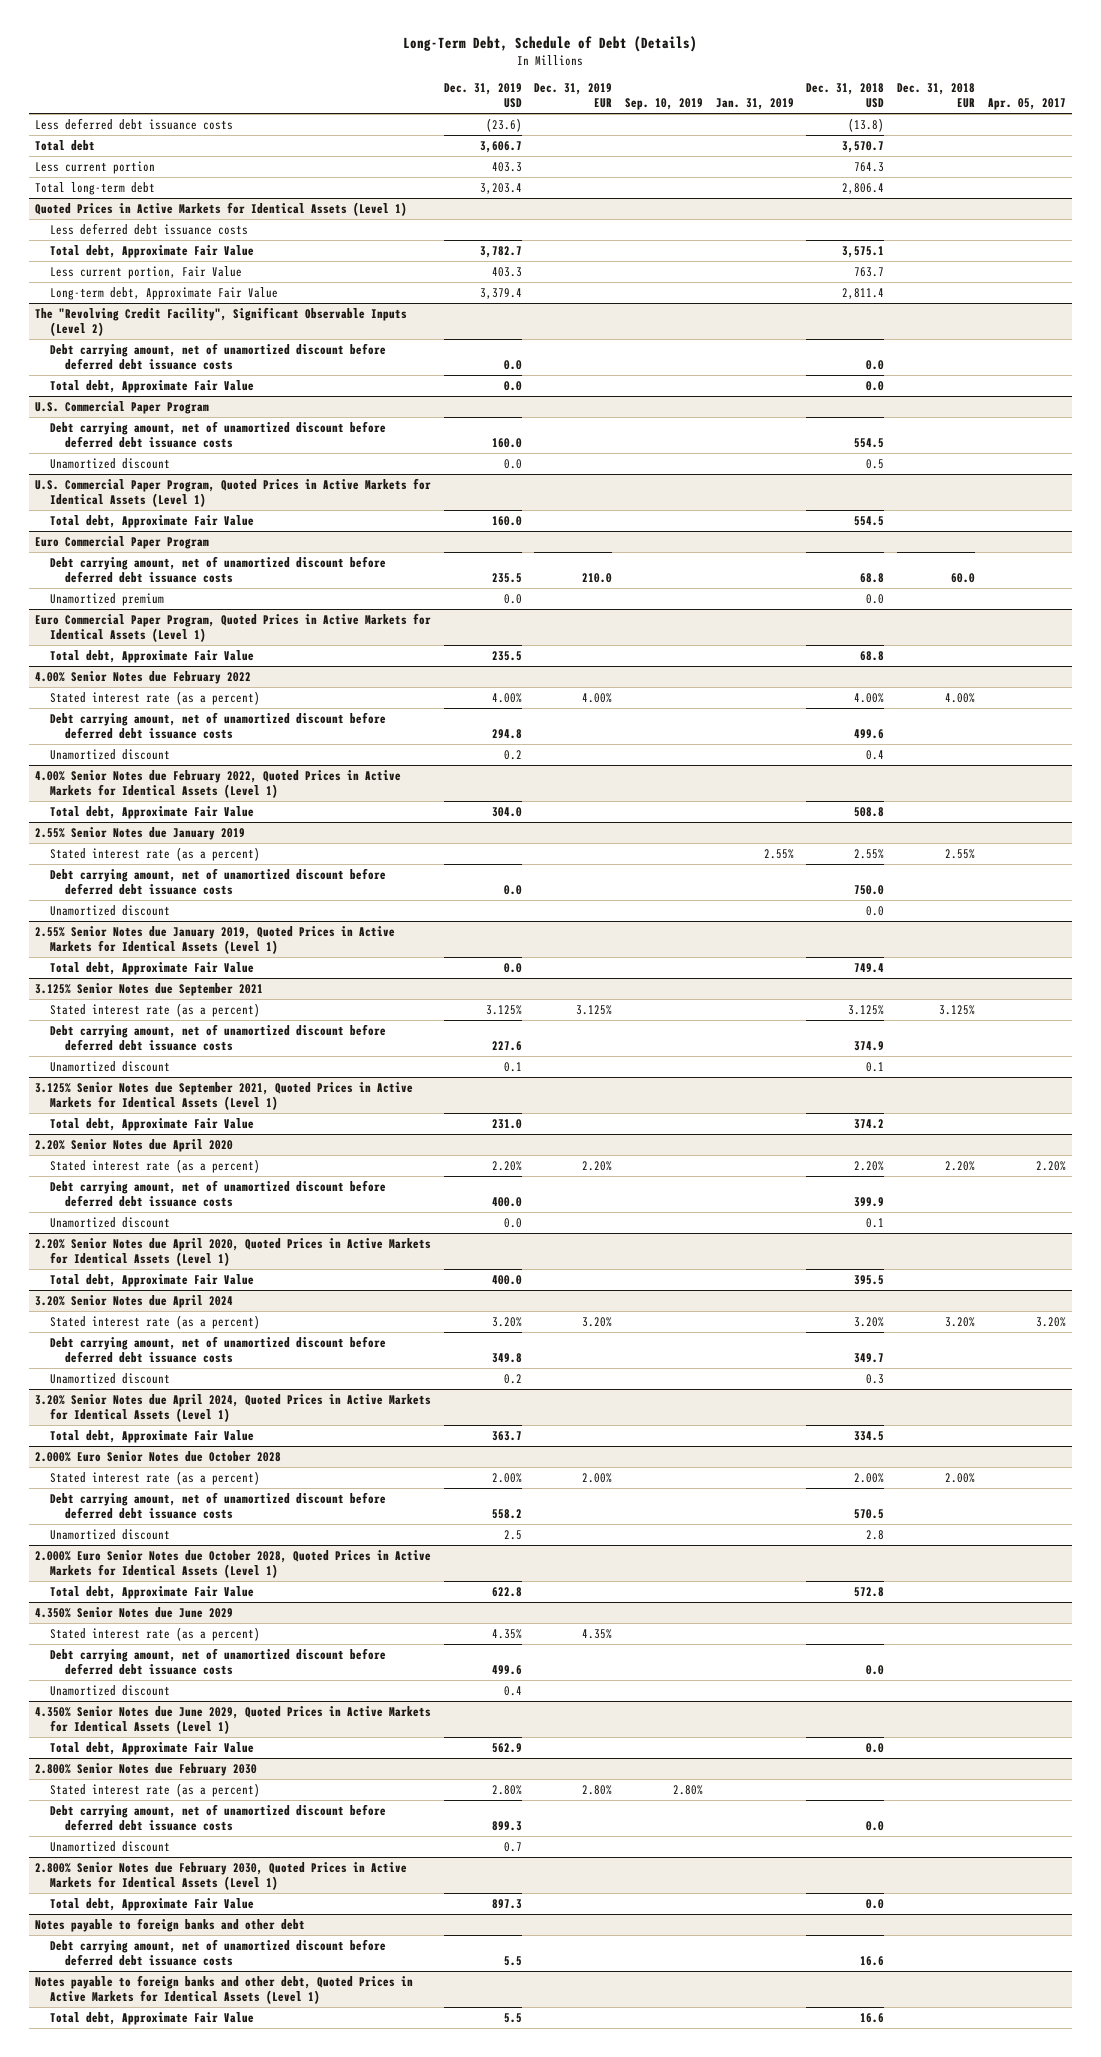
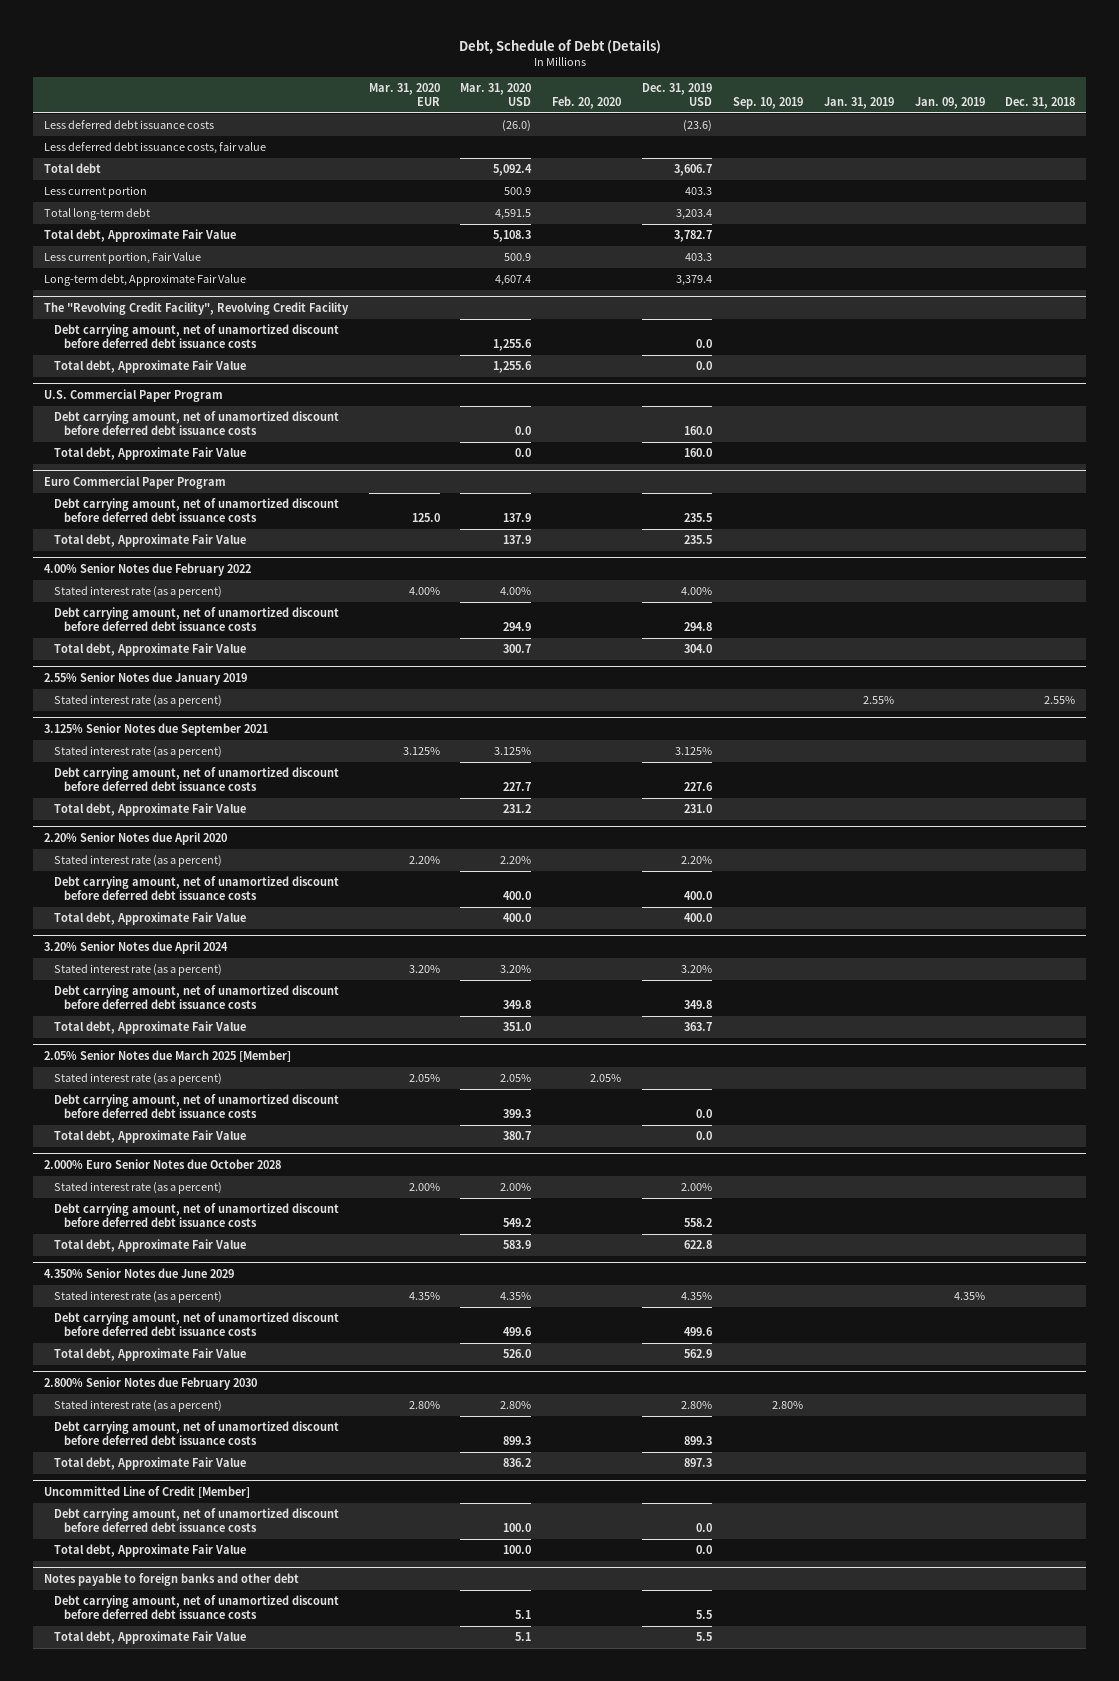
- Long-Term Debt, Schedule of Debt (Details)
+ Debt, Schedule of Debt (Details)
- | Dec. 31, 2019 USD | Dec. 31, 2019 EUR | Sep. 10, 2019 | Jan. 31, 2019 | Dec. 31, 2018 USD | Dec. 31, 2018 EUR | Apr. 05, 2017
+ | Mar. 31, 2020 EUR | Mar. 31, 2020 USD | Feb. 20, 2020 | Dec. 31, 2019 USD | Sep. 10, 2019 | Jan. 31, 2019 | Jan. 09, 2019 | Dec. 31, 2018
+ Less deferred debt issuance costs, fair value
- Quoted Prices in Active Markets for Identical Assets (Level 1)
- Less deferred debt issuance costs
- The "Revolving Credit Facility", Significant Observable Inputs (Level 2)
+ The "Revolving Credit Facility", Revolving Credit Facility
@ U.S. Commercial Paper Program
- Unamortized discount | 0.0 | | | | 0.5 | |
- U.S. Commercial Paper Program, Quoted Prices in Active Markets for Identical Assets (Level 1)
@ Euro Commercial Paper Program
- Unamortized premium | 0.0 | | | | 0.0 | |
- Euro Commercial Paper Program, Quoted Prices in Active Markets for Identical Assets (Level 1)
@ 4.00% Senior Notes due February 2022
- Unamortized discount | 0.2 | | | | 0.4 | |
- 4.00% Senior Notes due February 2022, Quoted Prices in Active Markets for Identical Assets (Level 1)
@ 2.55% Senior Notes due January 2019
- Debt carrying amount, net of unamortized discount before deferred debt issuance costs | 0.0 | | | | 750.0 | |
- Unamortized discount | | | | | 0.0 | |
- 2.55% Senior Notes due January 2019, Quoted Prices in Active Markets for Identical Assets (Level 1)
- Total debt, Approximate Fair Value | 0.0 | | | | 749.4 | |
@ 3.125% Senior Notes due September 2021
- Unamortized discount | 0.1 | | | | 0.1 | |
- 3.125% Senior Notes due September 2021, Quoted Prices in Active Markets for Identical Assets (Level 1)
@ 2.20% Senior Notes due April 2020
- Unamortized discount | 0.0 | | | | 0.1 | |
- 2.20% Senior Notes due April 2020, Quoted Prices in Active Markets for Identical Assets (Level 1)
@ 3.20% Senior Notes due April 2024
- Unamortized discount | 0.2 | | | | 0.3 | |
- 3.20% Senior Notes due April 2024, Quoted Prices in Active Markets for Identical Assets (Level 1)
+ 2.05% Senior Notes due March 2025 [Member]
+ Stated interest rate (as a percent) | 2.05% | 2.05% | 2.05% | | | | |
+ Debt carrying amount, net of unamortized discount before deferred debt issuance costs | | 399.3 | | 0.0 | | | |
+ Total debt, Approximate Fair Value | | 380.7 | | 0.0 | | | |
@ 2.000% Euro Senior Notes due October 2028
- Unamortized discount | 2.5 | | | | 2.8 | |
- 2.000% Euro Senior Notes due October 2028, Quoted Prices in Active Markets for Identical Assets (Level 1)
@ 4.350% Senior Notes due June 2029
- Unamortized discount | 0.4 | | | | | |
- 4.350% Senior Notes due June 2029, Quoted Prices in Active Markets for Identical Assets (Level 1)
@ 2.800% Senior Notes due February 2030
- Unamortized discount | 0.7 | | | | | |
- 2.800% Senior Notes due February 2030, Quoted Prices in Active Markets for Identical Assets (Level 1)
+ Uncommitted Line of Credit [Member]
+ Debt carrying amount, net of unamortized discount before deferred debt issuance costs | | 100.0 | | 0.0 | | | |
+ Total debt, Approximate Fair Value | | 100.0 | | 0.0 | | | |
- Notes payable to foreign banks and other debt, Quoted Prices in Active Markets for Identical Assets (Level 1)

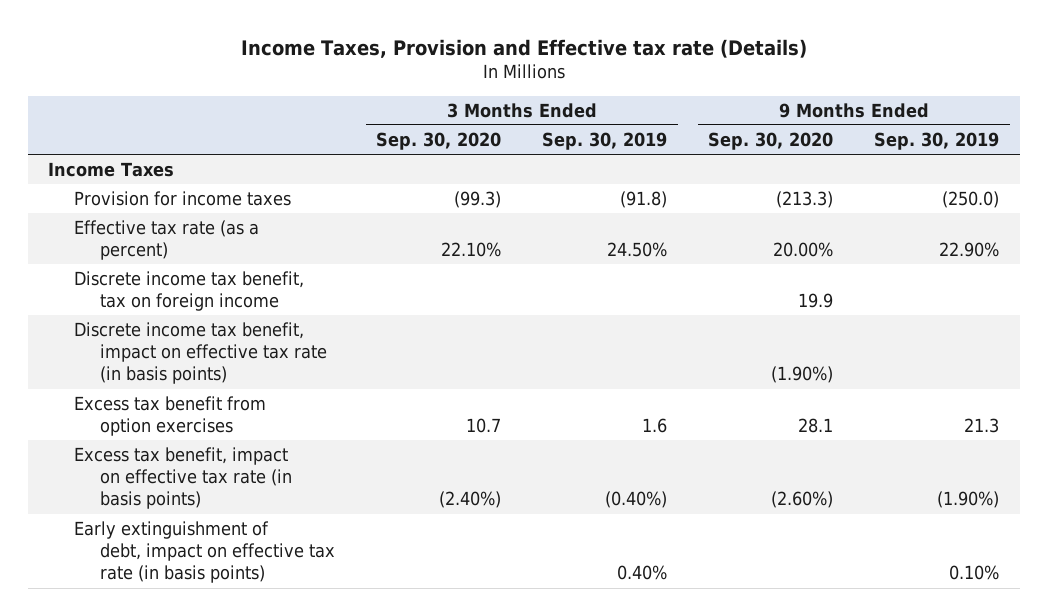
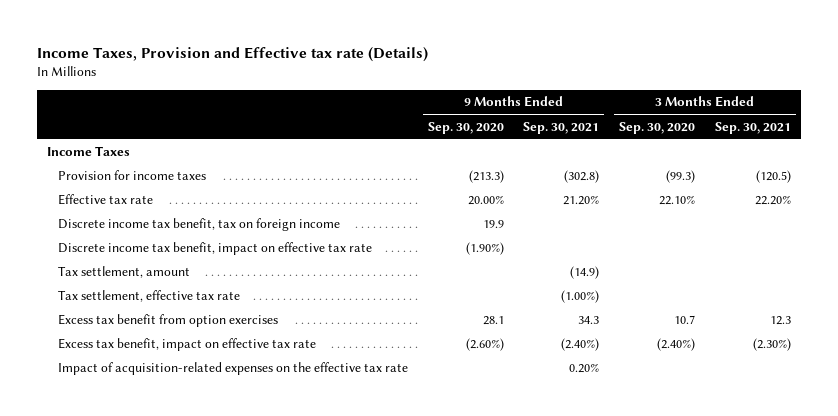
- | 3 Months Ended Sep. 30, 2020 | 3 Months Ended Sep. 30, 2019 | 9 Months Ended Sep. 30, 2020 | 9 Months Ended Sep. 30, 2019
+ | 9 Months Ended Sep. 30, 2020 | 9 Months Ended Sep. 30, 2021 | 3 Months Ended Sep. 30, 2020 | 3 Months Ended Sep. 30, 2021
- Effective tax rate (as a percent) | 22.10% | 24.50% | 20.00% | 22.90%
+ Effective tax rate | 20.00% | 21.20% | 22.10% | 22.20%
- Discrete income tax benefit, impact on effective tax rate (in basis points) | | | (1.90%) |
+ Discrete income tax benefit, impact on effective tax rate | (1.90%) | | |
+ Tax settlement, amount | | (14.9) | |
+ Tax settlement, effective tax rate | | (1.00%) | |
- Excess tax benefit, impact on effective tax rate (in basis points) | (2.40%) | (0.40%) | (2.60%) | (1.90%)
- Early extinguishment of debt, impact on effective tax rate (in basis points) | | 0.40% | | 0.10%
+ Excess tax benefit, impact on effective tax rate | (2.60%) | (2.40%) | (2.40%) | (2.30%)
+ Impact of acquisition-related expenses on the effective tax rate | | 0.20% | |

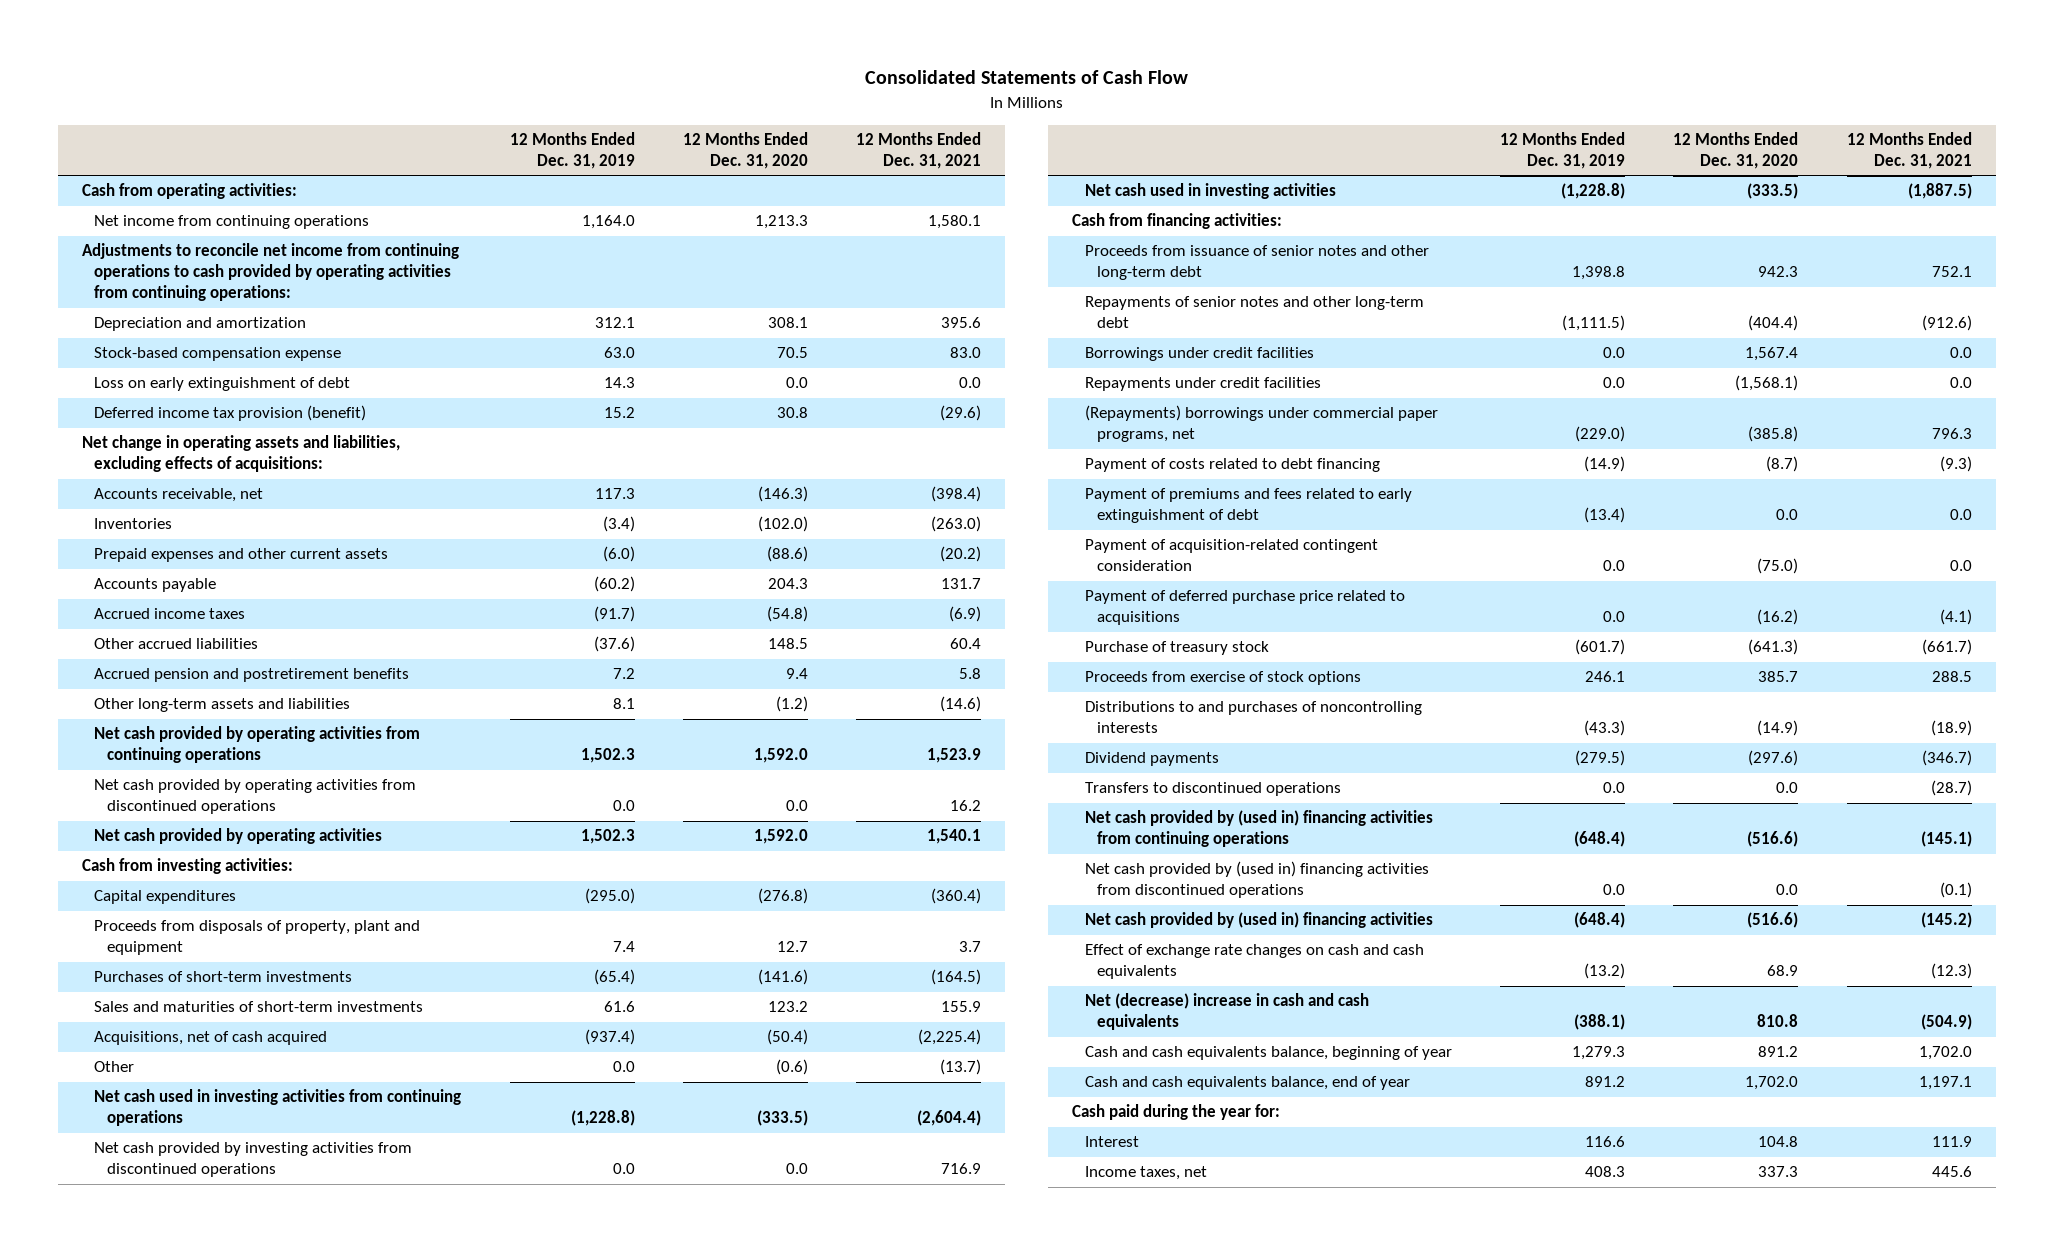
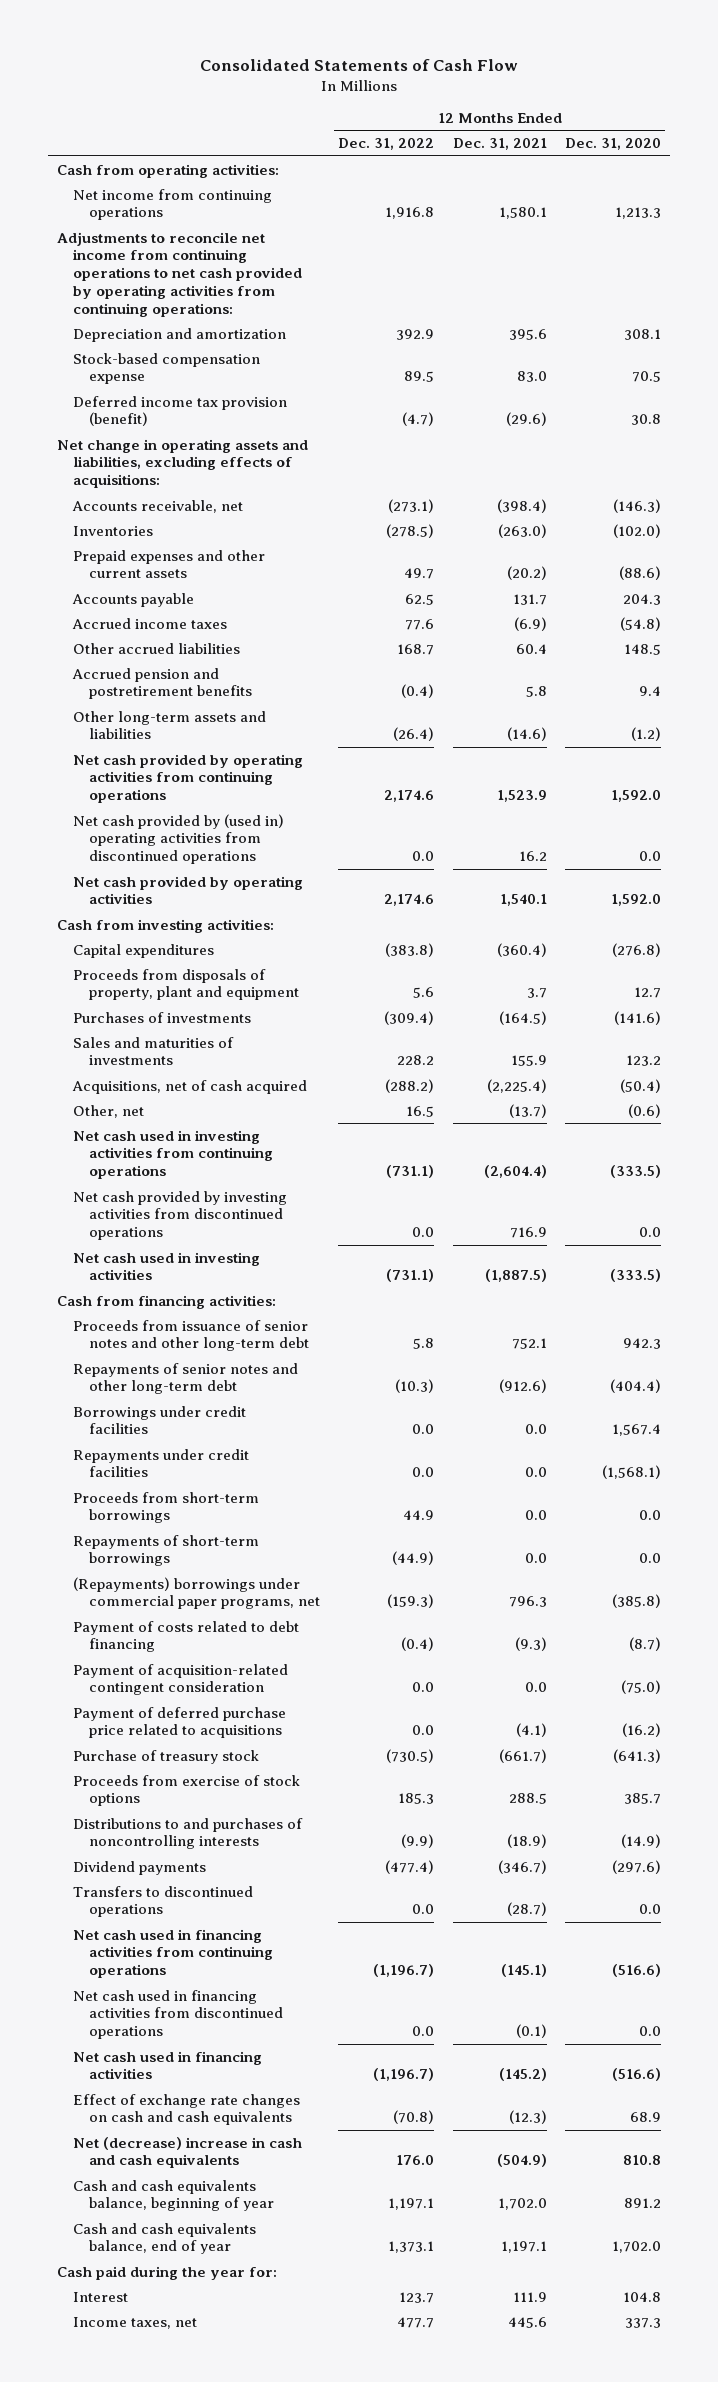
- | 12 Months Ended Dec. 31, 2019 | 12 Months Ended Dec. 31, 2020 | 12 Months Ended Dec. 31, 2021
+ | 12 Months Ended Dec. 31, 2022 | 12 Months Ended Dec. 31, 2021 | 12 Months Ended Dec. 31, 2020
- Adjustments to reconcile net income from continuing operations to cash provided by operating activities from continuing operations:
+ Adjustments to reconcile net income from continuing operations to net cash provided by operating activities from continuing operations:
- Loss on early extinguishment of debt | 14.3 | 0.0 | 0.0
- Net cash provided by operating activities from discontinued operations | 0.0 | 0.0 | 16.2
+ Net cash provided by (used in) operating activities from discontinued operations | 0.0 | 16.2 | 0.0
- Purchases of short-term investments | (65.4) | (141.6) | (164.5)
- Sales and maturities of short-term investments | 61.6 | 123.2 | 155.9
+ Purchases of investments | (309.4) | (164.5) | (141.6)
+ Sales and maturities of investments | 228.2 | 155.9 | 123.2
- Other | 0.0 | (0.6) | (13.7)
+ Other, net | 16.5 | (13.7) | (0.6)
+ Proceeds from short-term borrowings | 44.9 | 0.0 | 0.0
+ Repayments of short-term borrowings | (44.9) | 0.0 | 0.0
- Payment of premiums and fees related to early extinguishment of debt | (13.4) | 0.0 | 0.0
- Net cash provided by (used in) financing activities from continuing operations | (648.4) | (516.6) | (145.1)
- Net cash provided by (used in) financing activities from discontinued operations | 0.0 | 0.0 | (0.1)
- Net cash provided by (used in) financing activities | (648.4) | (516.6) | (145.2)
+ Net cash used in financing activities from continuing operations | (1,196.7) | (145.1) | (516.6)
+ Net cash used in financing activities from discontinued operations | 0.0 | (0.1) | 0.0
+ Net cash used in financing activities | (1,196.7) | (145.2) | (516.6)

